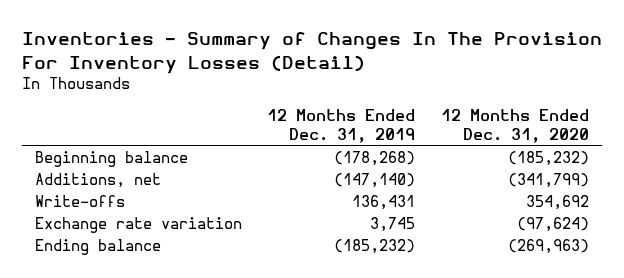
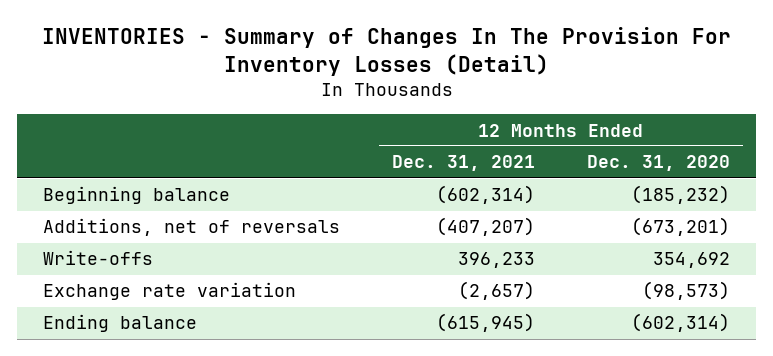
- Inventories - Summary of Changes In The Provision For Inventory Losses (Detail)
+ INVENTORIES - Summary of Changes In The Provision For Inventory Losses (Detail)
- | 12 Months Ended Dec. 31, 2019 | 12 Months Ended Dec. 31, 2020
+ | 12 Months Ended Dec. 31, 2021 | 12 Months Ended Dec. 31, 2020
- Additions, net | (147,140) | (341,799)
+ Additions, net of reversals | (407,207) | (673,201)
- Exchange rate variation | 3,745 | (97,624)
- Ending balance | (185,232) | (269,963)
+ Exchange rate variation | (2,657) | (98,573)
+ Ending balance | (615,945) | (602,314)

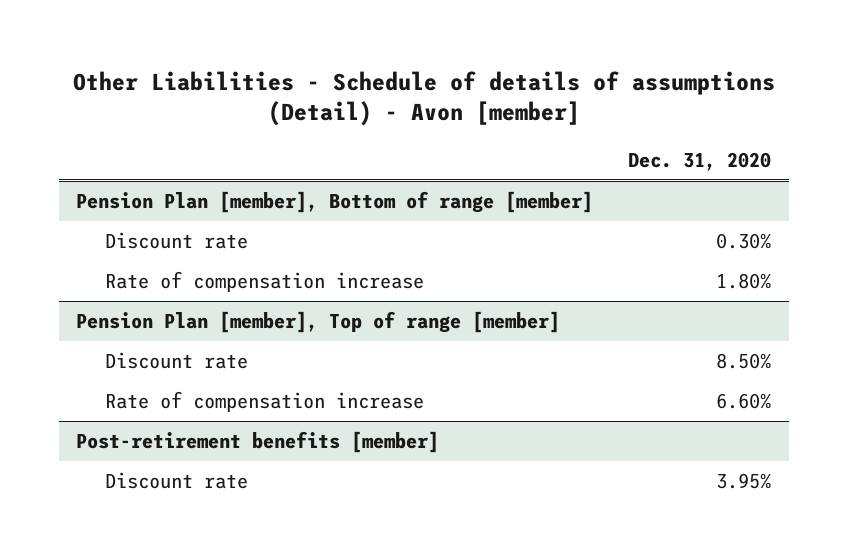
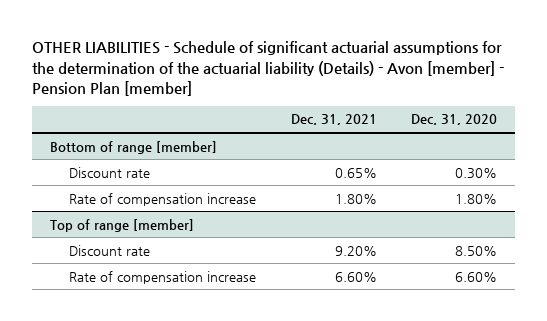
- Other Liabilities - Schedule of details of assumptions (Detail) - Avon [member]
+ OTHER LIABILITIES - Schedule of significant actuarial assumptions for the determination of the actuarial liability (Details) - Avon [member] - Pension Plan [member]
- | Dec. 31, 2020
+ | Dec. 31, 2021 | Dec. 31, 2020
- Pension Plan [member], Bottom of range [member]
+ Bottom of range [member]
- Pension Plan [member], Top of range [member]
+ Top of range [member]
- Post-retirement benefits [member]
- Discount rate | 3.95%

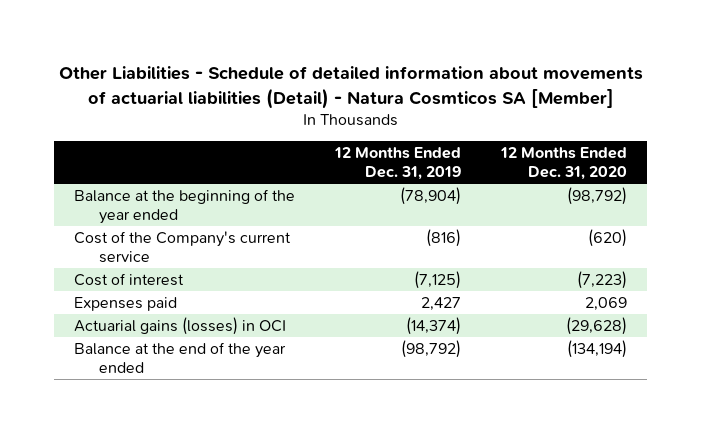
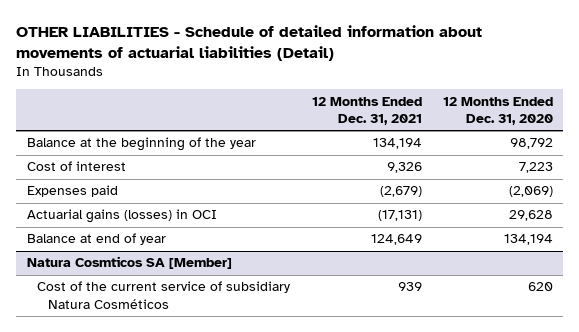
- Other Liabilities - Schedule of detailed information about movements of actuarial liabilities (Detail) - Natura Cosmticos SA [Member]
+ OTHER LIABILITIES - Schedule of detailed information about movements of actuarial liabilities (Detail)
- | 12 Months Ended Dec. 31, 2019 | 12 Months Ended Dec. 31, 2020
+ | 12 Months Ended Dec. 31, 2021 | 12 Months Ended Dec. 31, 2020
- Balance at the beginning of the year ended | (78,904) | (98,792)
- Cost of the Company's current service | (816) | (620)
- Cost of interest | (7,125) | (7,223)
- Expenses paid | 2,427 | 2,069
- Actuarial gains (losses) in OCI | (14,374) | (29,628)
- Balance at the end of the year ended | (98,792) | (134,194)
+ Balance at the beginning of the year | 134,194 | 98,792
+ Cost of interest | 9,326 | 7,223
+ Expenses paid | (2,679) | (2,069)
+ Actuarial gains (losses) in OCI | (17,131) | 29,628
+ Balance at end of year | 124,649 | 134,194
+ Natura Cosmticos SA [Member]
+ Cost of the current service of subsidiary Natura Cosméticos | 939 | 620

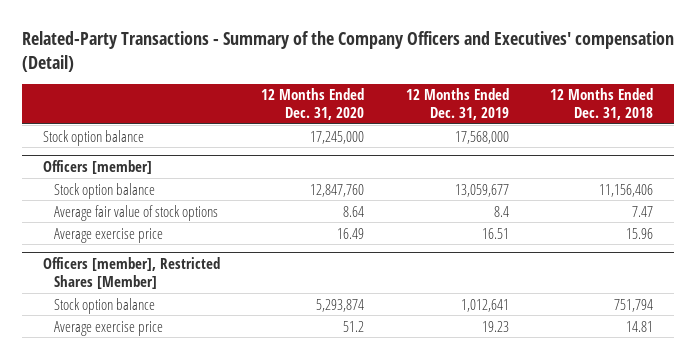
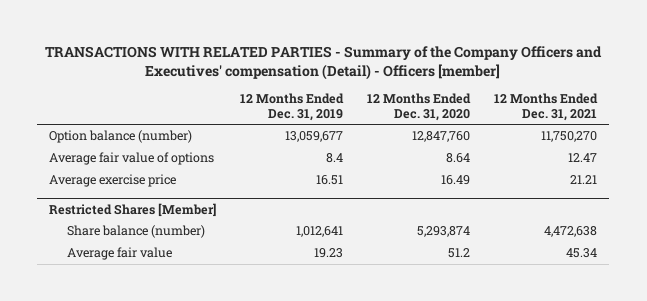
- Related-Party Transactions - Summary of the Company Officers and Executives' compensation (Detail)
+ TRANSACTIONS WITH RELATED PARTIES - Summary of the Company Officers and Executives' compensation (Detail) - Officers [member]
- | 12 Months Ended Dec. 31, 2020 | 12 Months Ended Dec. 31, 2019 | 12 Months Ended Dec. 31, 2018
+ | 12 Months Ended Dec. 31, 2019 | 12 Months Ended Dec. 31, 2020 | 12 Months Ended Dec. 31, 2021
- Stock option balance | 17,245,000 | 17,568,000 |
- Officers [member]
- Stock option balance | 12,847,760 | 13,059,677 | 11,156,406
- Average fair value of stock options | 8.64 | 8.4 | 7.47
+ Option balance (number) | 13,059,677 | 12,847,760 | 11,750,270
+ Average fair value of options | 8.4 | 8.64 | 12.47
- Officers [member], Restricted Shares [Member]
- Stock option balance | 5,293,874 | 1,012,641 | 751,794
- Average exercise price | 51.2 | 19.23 | 14.81
+ Restricted Shares [Member]
+ Share balance (number) | 1,012,641 | 5,293,874 | 4,472,638
+ Average fair value | 19.23 | 51.2 | 45.34

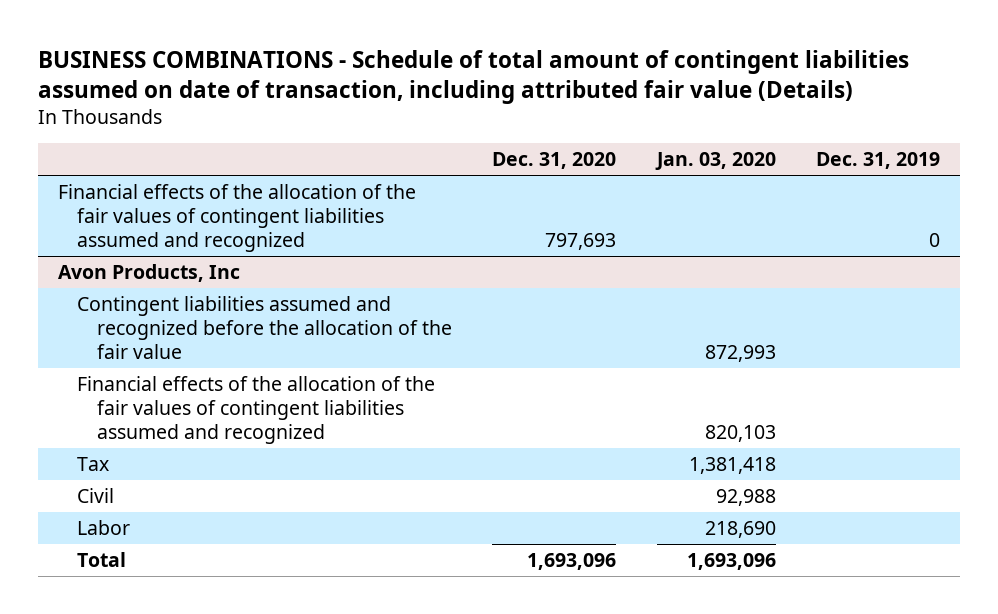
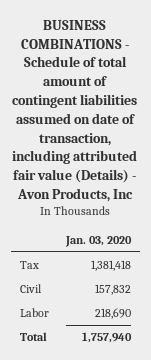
- BUSINESS COMBINATIONS - Schedule of total amount of contingent liabilities assumed on date of transaction, including attributed fair value (Details)
+ BUSINESS COMBINATIONS - Schedule of total amount of contingent liabilities assumed on date of transaction, including attributed fair value (Details) - Avon Products, Inc
- | Dec. 31, 2020 | Jan. 03, 2020 | Dec. 31, 2019
+ | Jan. 03, 2020
- Financial effects of the allocation of the fair values of contingent liabilities assumed and recognized | 797,693 | | 0
- Avon Products, Inc
- Contingent liabilities assumed and recognized before the allocation of the fair value | | 872,993 |
- Financial effects of the allocation of the fair values of contingent liabilities assumed and recognized | | 820,103 |
- Civil | | 92,988 |
+ Civil | 157,832
- Total | 1,693,096 | 1,693,096 |
+ Total | 1,757,940

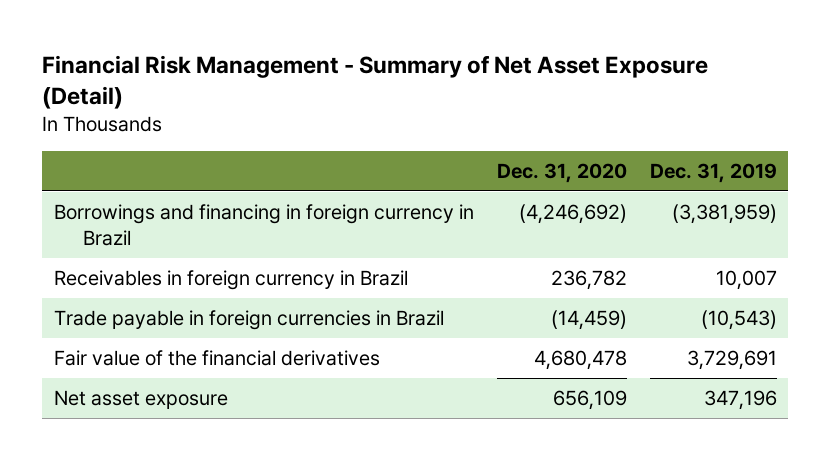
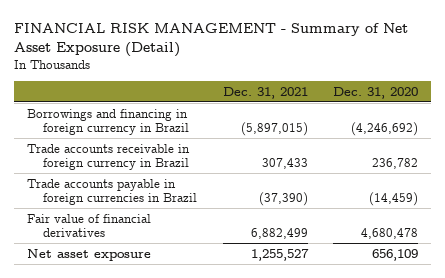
- Financial Risk Management - Summary of Net Asset Exposure (Detail)
+ FINANCIAL RISK MANAGEMENT - Summary of Net Asset Exposure (Detail)
- | Dec. 31, 2020 | Dec. 31, 2019
+ | Dec. 31, 2021 | Dec. 31, 2020
- Receivables in foreign currency in Brazil | 236,782 | 10,007
- Trade payable in foreign currencies in Brazil | (14,459) | (10,543)
- Fair value of the financial derivatives | 4,680,478 | 3,729,691
+ Trade accounts receivable in foreign currency in Brazil | 307,433 | 236,782
+ Trade accounts payable in foreign currencies in Brazil | (37,390) | (14,459)
+ Fair value of financial derivatives | 6,882,499 | 4,680,478

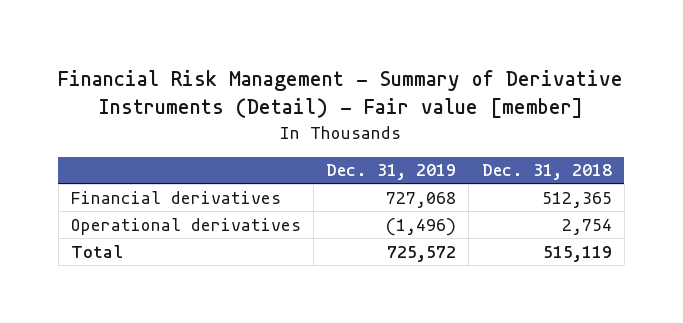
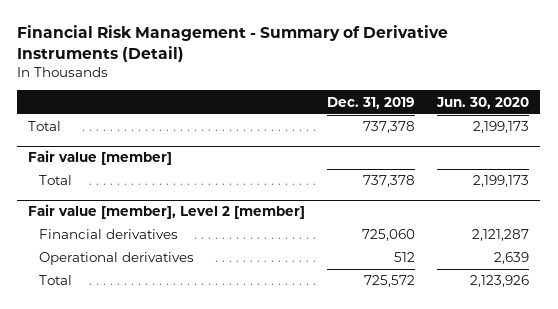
- Financial Risk Management - Summary of Derivative Instruments (Detail) - Fair value [member]
+ Financial Risk Management - Summary of Derivative Instruments (Detail)
- | Dec. 31, 2019 | Dec. 31, 2018
+ | Dec. 31, 2019 | Jun. 30, 2020
- Financial derivatives | 727,068 | 512,365
- Operational derivatives | (1,496) | 2,754
+ Total | 737,378 | 2,199,173
+ Fair value [member]
+ Total | 737,378 | 2,199,173
+ Fair value [member], Level 2 [member]
+ Financial derivatives | 725,060 | 2,121,287
+ Operational derivatives | 512 | 2,639

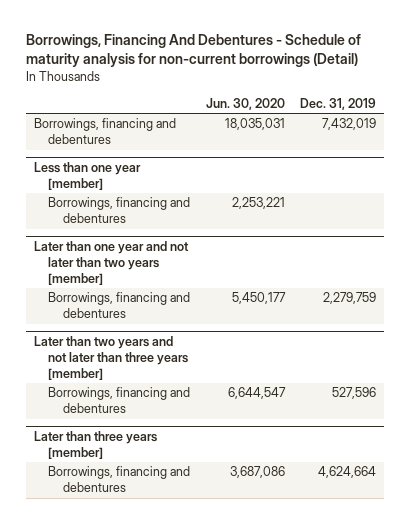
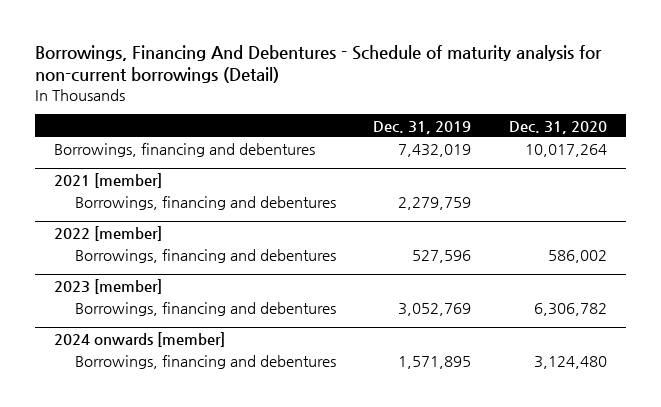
- | Jun. 30, 2020 | Dec. 31, 2019
+ | Dec. 31, 2019 | Dec. 31, 2020
- Less than one year [member]
- Borrowings, financing and debentures | 2,253,221 |
- Later than one year and not later than two years [member]
+ 2021 [member]
- Later than two years and not later than three years [member]
+ 2022 [member]
- Later than three years [member]
- Borrowings, financing and debentures | 3,687,086 | 4,624,664
+ 2023 [member]
+ Borrowings, financing and debentures | 3,052,769 | 6,306,782
+ 2024 onwards [member]
+ Borrowings, financing and debentures | 1,571,895 | 3,124,480

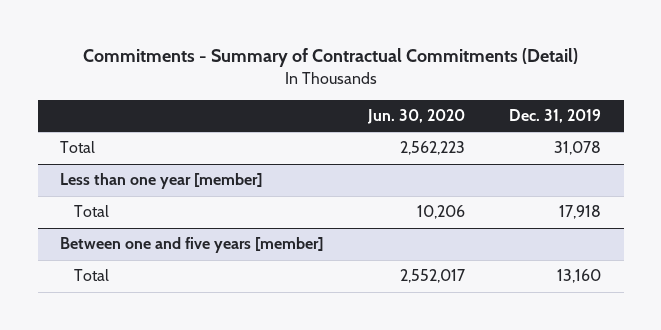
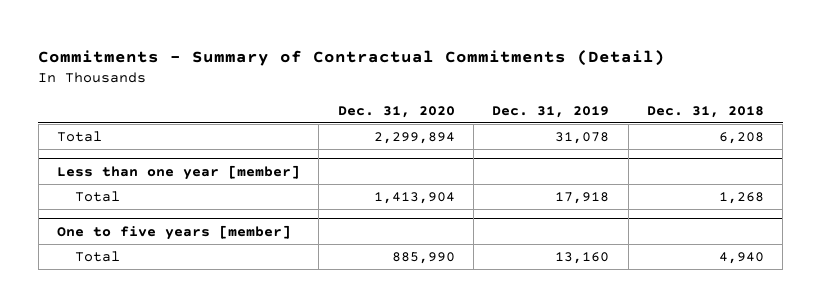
- | Jun. 30, 2020 | Dec. 31, 2019
+ | Dec. 31, 2020 | Dec. 31, 2019 | Dec. 31, 2018
- Between one and five years [member]
+ One to five years [member]

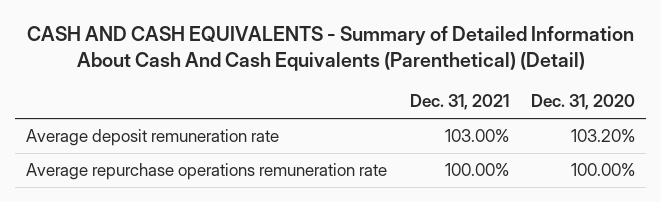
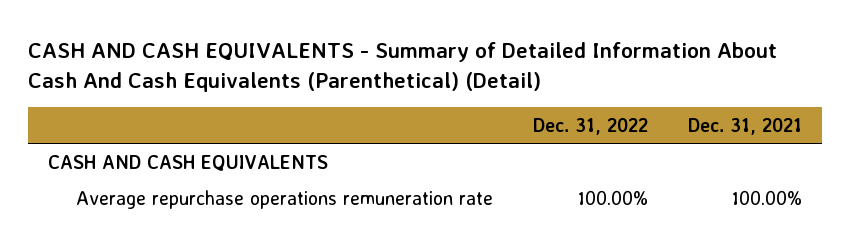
- | Dec. 31, 2021 | Dec. 31, 2020
+ | Dec. 31, 2022 | Dec. 31, 2021
- Average deposit remuneration rate | 103.00% | 103.20%
+ CASH AND CASH EQUIVALENTS

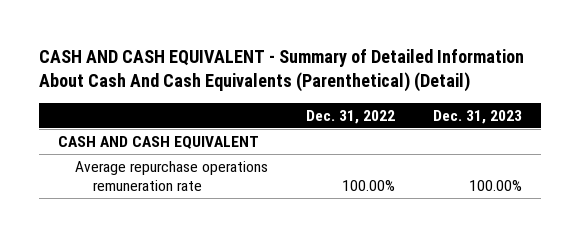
- CASH AND CASH EQUIVALENTS - Summary of Detailed Information About Cash And Cash Equivalents (Parenthetical) (Detail)
+ CASH AND CASH EQUIVALENT - Summary of Detailed Information About Cash And Cash Equivalents (Parenthetical) (Detail)
- | Dec. 31, 2022 | Dec. 31, 2021
+ | Dec. 31, 2022 | Dec. 31, 2023
- CASH AND CASH EQUIVALENTS
+ CASH AND CASH EQUIVALENT

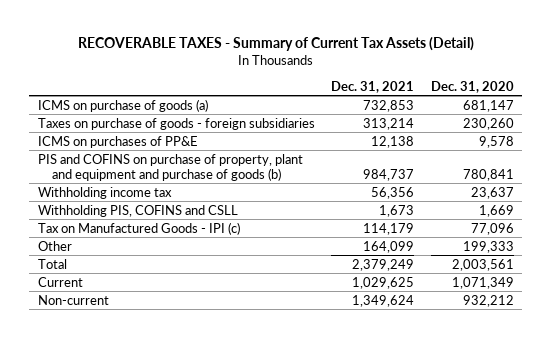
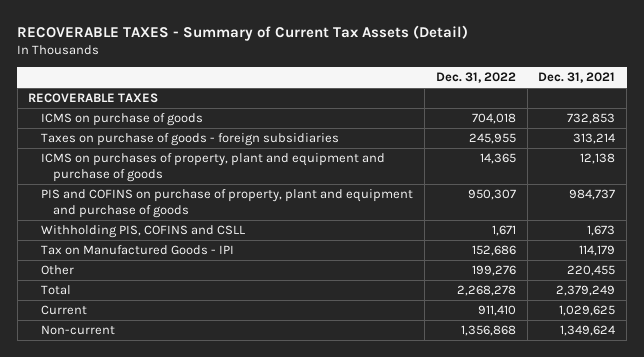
- | Dec. 31, 2021 | Dec. 31, 2020
+ | Dec. 31, 2022 | Dec. 31, 2021
- ICMS on purchase of goods (a) | 732,853 | 681,147
+ RECOVERABLE TAXES
+ ICMS on purchase of goods | 704,018 | 732,853
- ICMS on purchases of PP&E | 12,138 | 9,578
- PIS and COFINS on purchase of property, plant and equipment and purchase of goods (b) | 984,737 | 780,841
- Withholding income tax | 56,356 | 23,637
+ ICMS on purchases of property, plant and equipment and purchase of goods | 14,365 | 12,138
+ PIS and COFINS on purchase of property, plant and equipment and purchase of goods | 950,307 | 984,737
- Tax on Manufactured Goods - IPI (c) | 114,179 | 77,096
- Other | 164,099 | 199,333
+ Tax on Manufactured Goods - IPI | 152,686 | 114,179
+ Other | 199,276 | 220,455

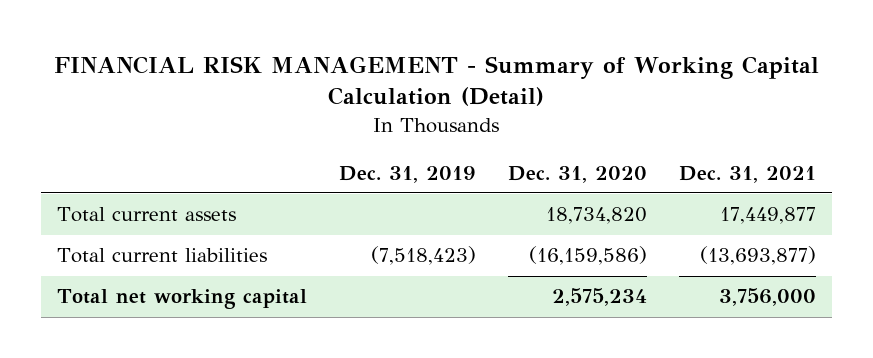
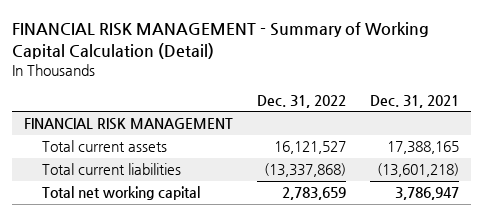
- | Dec. 31, 2019 | Dec. 31, 2020 | Dec. 31, 2021
+ | Dec. 31, 2022 | Dec. 31, 2021
- Total current assets | | 18,734,820 | 17,449,877
- Total current liabilities | (7,518,423) | (16,159,586) | (13,693,877)
- Total net working capital | | 2,575,234 | 3,756,000
+ FINANCIAL RISK MANAGEMENT
+ Total current assets | 16,121,527 | 17,388,165
+ Total current liabilities | (13,337,868) | (13,601,218)
+ Total net working capital | 2,783,659 | 3,786,947

